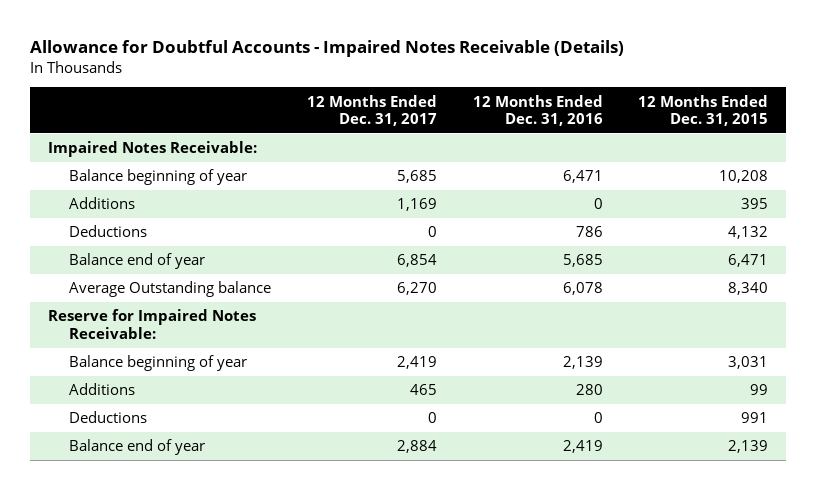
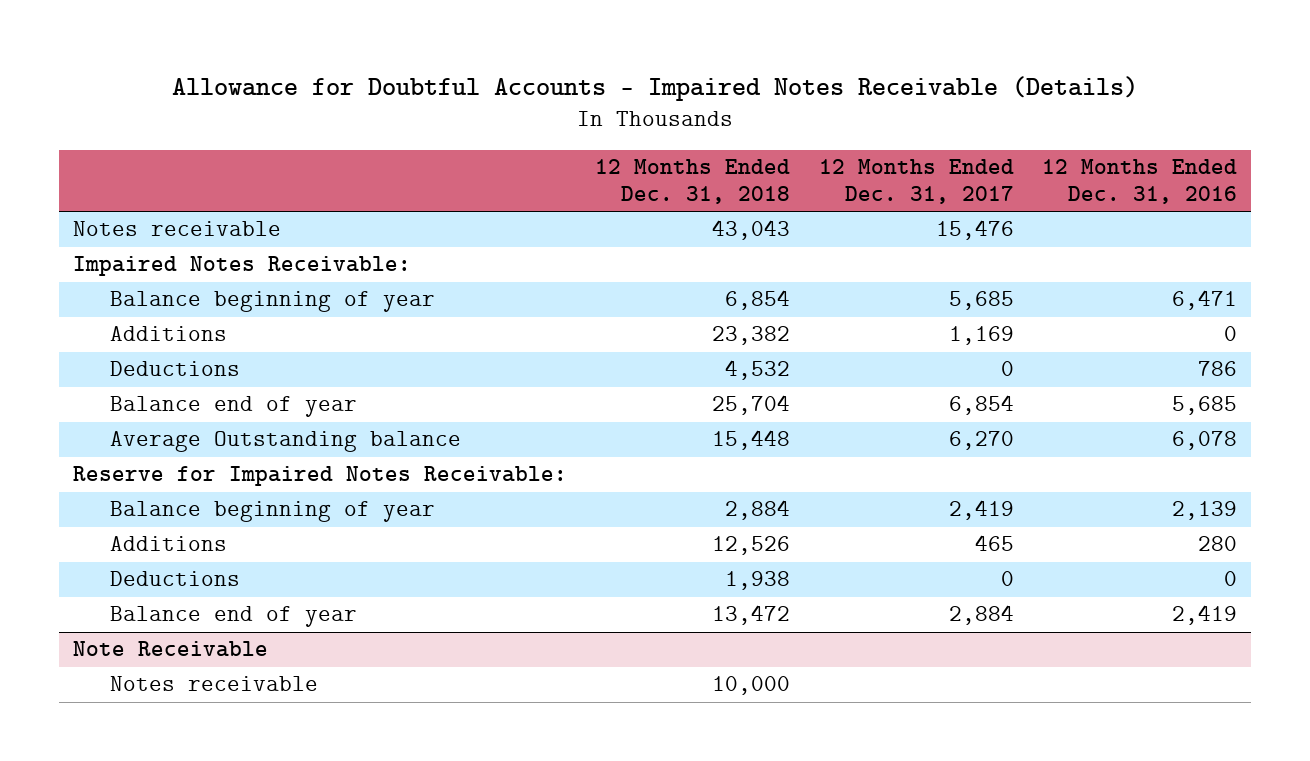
- | 12 Months Ended Dec. 31, 2017 | 12 Months Ended Dec. 31, 2016 | 12 Months Ended Dec. 31, 2015
+ | 12 Months Ended Dec. 31, 2018 | 12 Months Ended Dec. 31, 2017 | 12 Months Ended Dec. 31, 2016
+ Notes receivable | 43,043 | 15,476 |
+ Note Receivable
+ Notes receivable | 10,000 | |

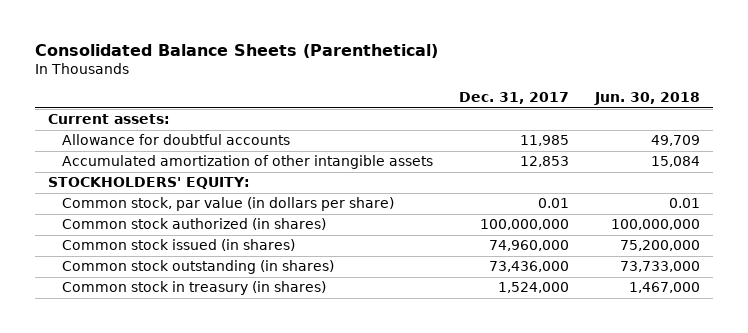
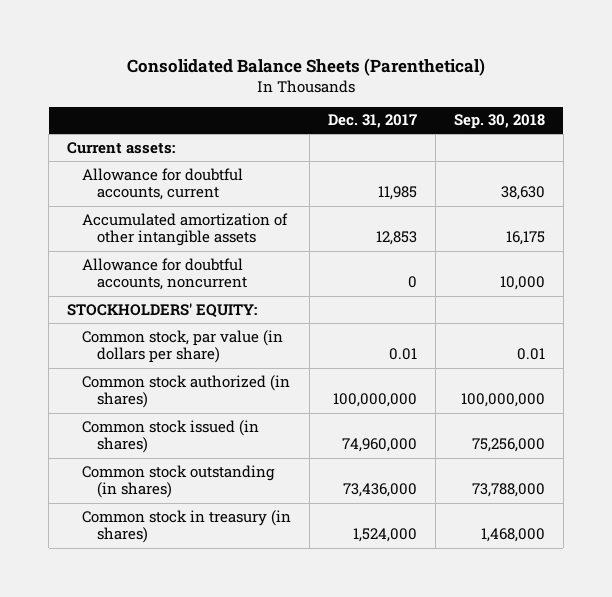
- | Dec. 31, 2017 | Jun. 30, 2018
+ | Dec. 31, 2017 | Sep. 30, 2018
- Allowance for doubtful accounts | 11,985 | 49,709
+ Allowance for doubtful accounts, current | 11,985 | 38,630
+ Allowance for doubtful accounts, noncurrent | 0 | 10,000

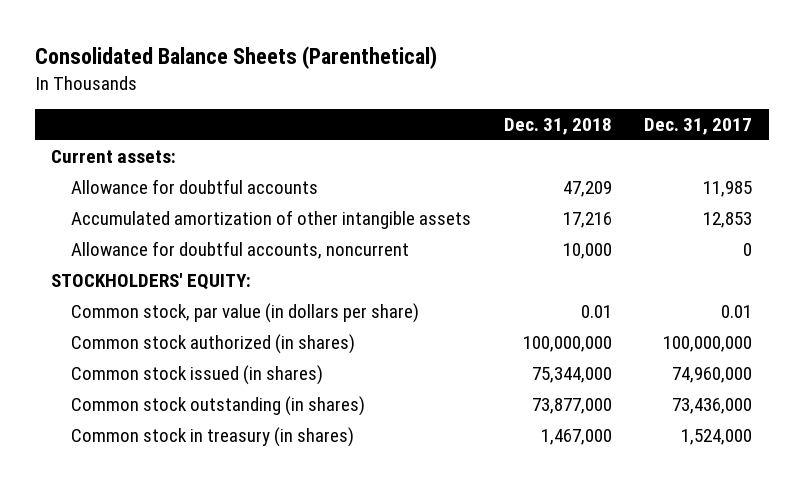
- | Dec. 31, 2017 | Sep. 30, 2018
+ | Dec. 31, 2018 | Dec. 31, 2017
- Allowance for doubtful accounts, current | 11,985 | 38,630
+ Allowance for doubtful accounts | 47,209 | 11,985

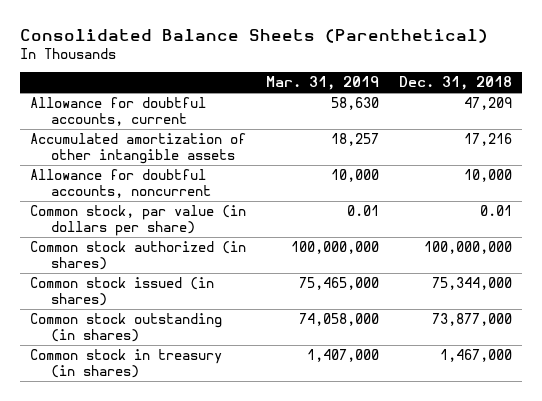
- | Dec. 31, 2018 | Dec. 31, 2017
+ | Mar. 31, 2019 | Dec. 31, 2018
- Current assets:
- Allowance for doubtful accounts | 47,209 | 11,985
+ Allowance for doubtful accounts, current | 58,630 | 47,209
- STOCKHOLDERS' EQUITY:

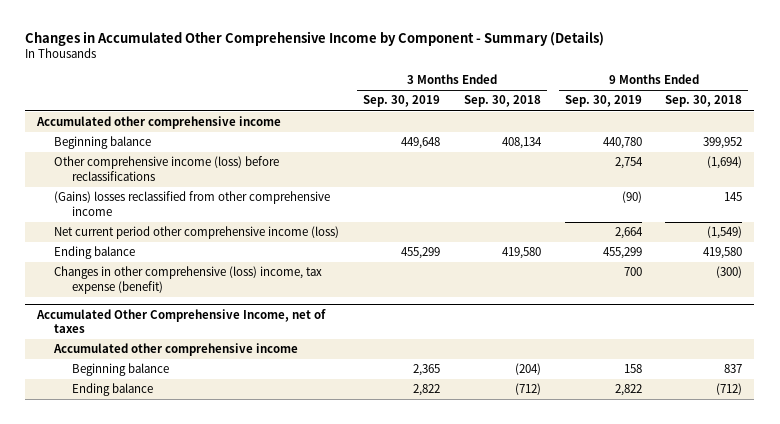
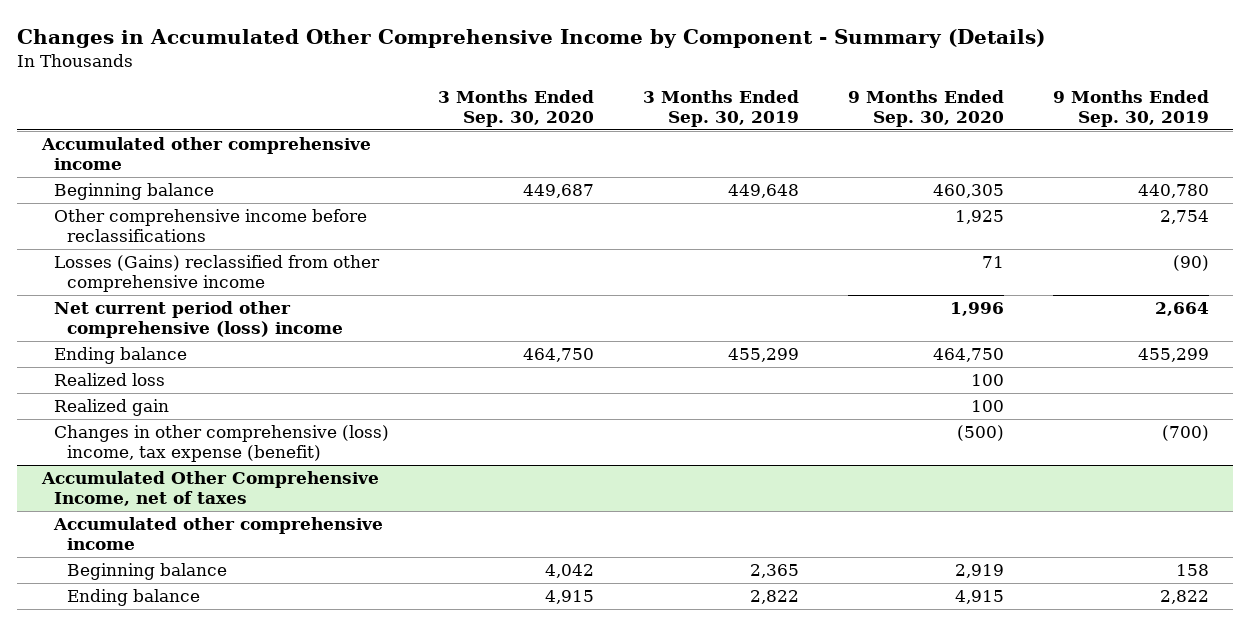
- | 3 Months Ended Sep. 30, 2019 | 3 Months Ended Sep. 30, 2018 | 9 Months Ended Sep. 30, 2019 | 9 Months Ended Sep. 30, 2018
+ | 3 Months Ended Sep. 30, 2020 | 3 Months Ended Sep. 30, 2019 | 9 Months Ended Sep. 30, 2020 | 9 Months Ended Sep. 30, 2019
- Other comprehensive income (loss) before reclassifications | | | 2,754 | (1,694)
- (Gains) losses reclassified from other comprehensive income | | | (90) | 145
- Net current period other comprehensive income (loss) | | | 2,664 | (1,549)
+ Other comprehensive income before reclassifications | | | 1,925 | 2,754
+ Losses (Gains) reclassified from other comprehensive income | | | 71 | (90)
+ Net current period other comprehensive (loss) income | | | 1,996 | 2,664
- Changes in other comprehensive (loss) income, tax expense (benefit) | | | 700 | (300)
+ Realized loss | | | 100 |
+ Realized gain | | | 100 |
+ Changes in other comprehensive (loss) income, tax expense (benefit) | | | (500) | (700)

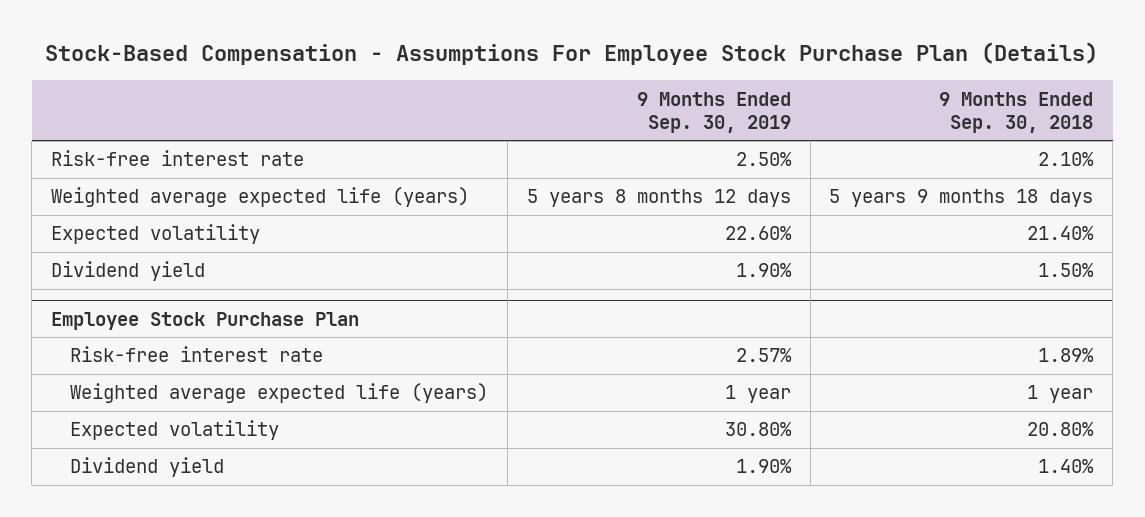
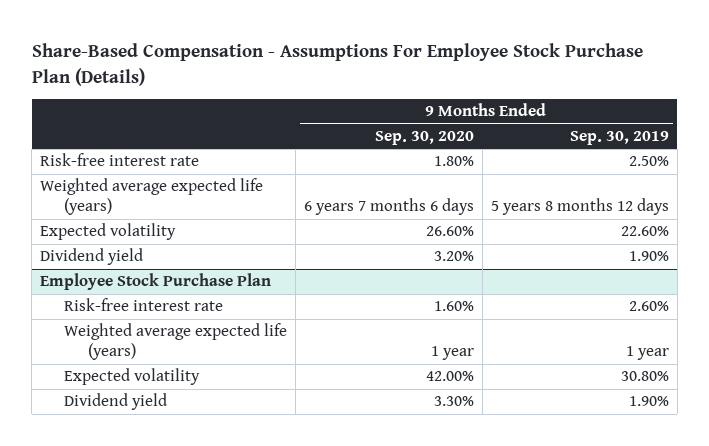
- Stock-Based Compensation - Assumptions For Employee Stock Purchase Plan (Details)
+ Share-Based Compensation - Assumptions For Employee Stock Purchase Plan (Details)
- | 9 Months Ended Sep. 30, 2019 | 9 Months Ended Sep. 30, 2018
+ | 9 Months Ended Sep. 30, 2020 | 9 Months Ended Sep. 30, 2019
@ Employee Stock Purchase Plan
- Risk-free interest rate | 2.57% | 1.89%
+ Risk-free interest rate | 1.60% | 2.60%

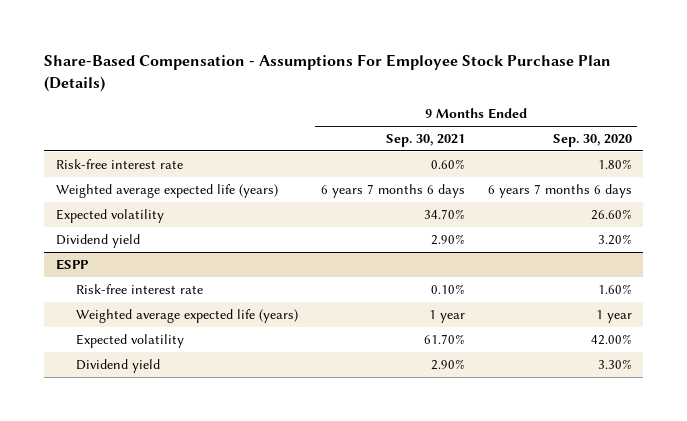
- | 9 Months Ended Sep. 30, 2020 | 9 Months Ended Sep. 30, 2019
+ | 9 Months Ended Sep. 30, 2021 | 9 Months Ended Sep. 30, 2020
- Employee Stock Purchase Plan
+ ESPP

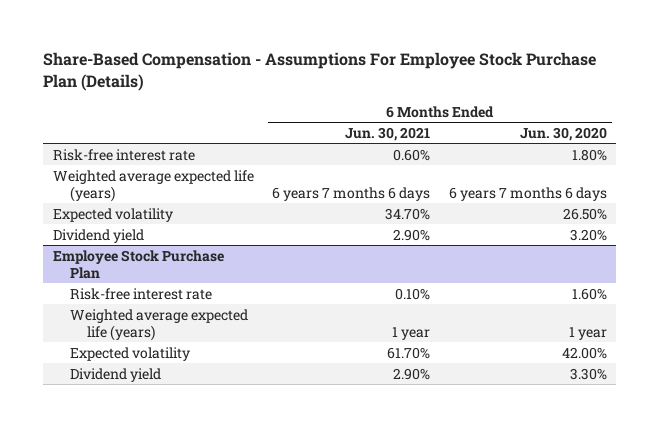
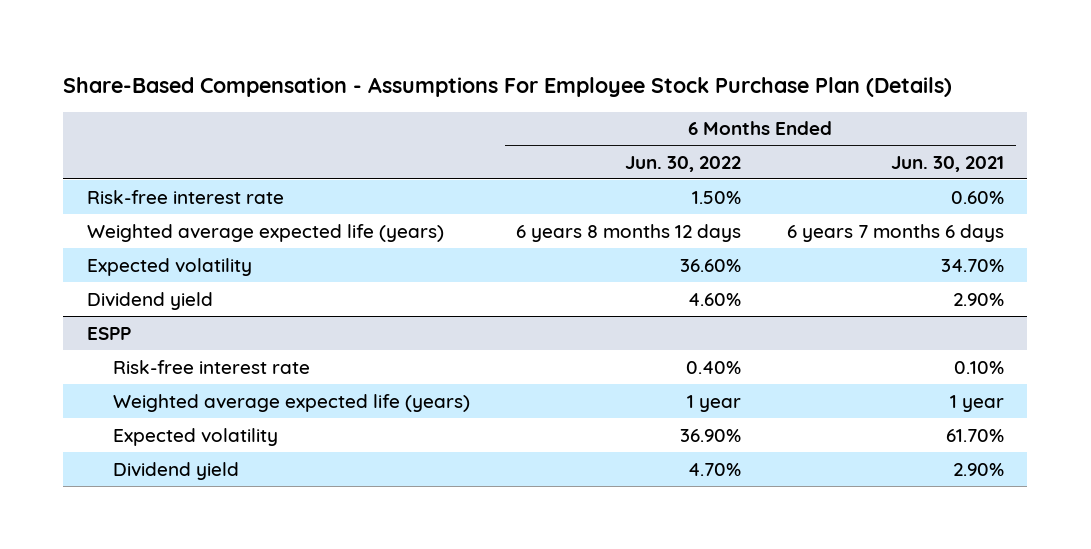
- | 6 Months Ended Jun. 30, 2021 | 6 Months Ended Jun. 30, 2020
+ | 6 Months Ended Jun. 30, 2022 | 6 Months Ended Jun. 30, 2021
- Employee Stock Purchase Plan
+ ESPP

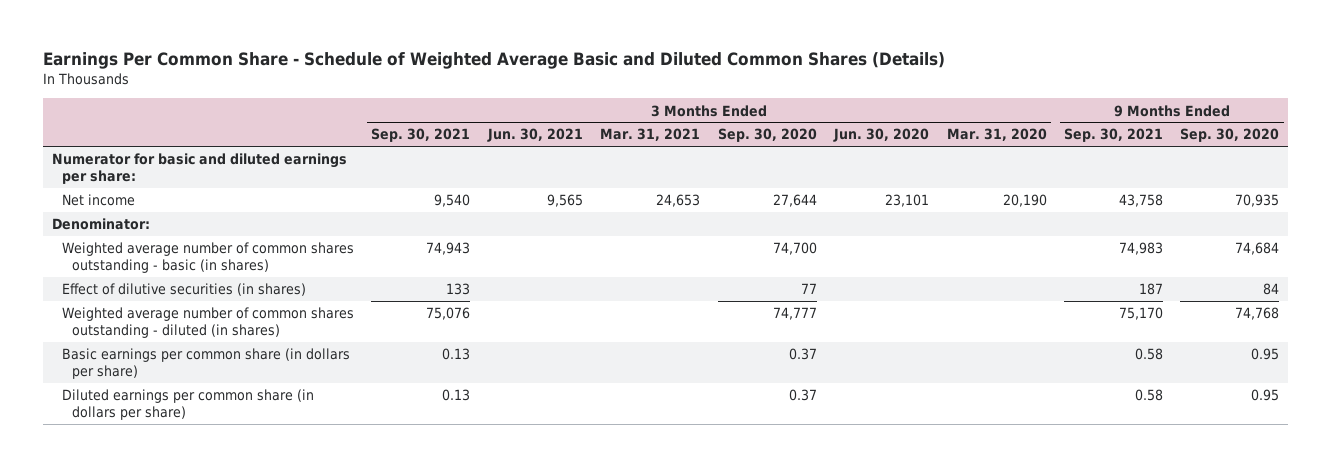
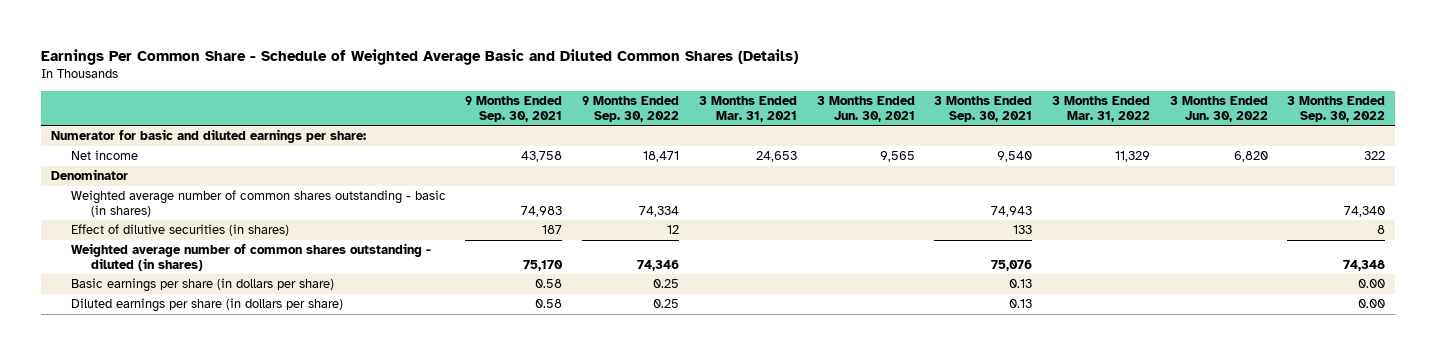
- | 3 Months Ended Sep. 30, 2021 | 3 Months Ended Jun. 30, 2021 | 3 Months Ended Mar. 31, 2021 | 3 Months Ended Sep. 30, 2020 | 3 Months Ended Jun. 30, 2020 | 3 Months Ended Mar. 31, 2020 | 9 Months Ended Sep. 30, 2021 | 9 Months Ended Sep. 30, 2020
+ | 9 Months Ended Sep. 30, 2021 | 9 Months Ended Sep. 30, 2022 | 3 Months Ended Mar. 31, 2021 | 3 Months Ended Jun. 30, 2021 | 3 Months Ended Sep. 30, 2021 | 3 Months Ended Mar. 31, 2022 | 3 Months Ended Jun. 30, 2022 | 3 Months Ended Sep. 30, 2022
- Denominator:
+ Denominator
- Basic earnings per common share (in dollars per share) | 0.13 | | | 0.37 | | | 0.58 | 0.95
- Diluted earnings per common share (in dollars per share) | 0.13 | | | 0.37 | | | 0.58 | 0.95
+ Basic earnings per share (in dollars per share) | 0.58 | 0.25 | | | 0.13 | | | 0.00
+ Diluted earnings per share (in dollars per share) | 0.58 | 0.25 | | | 0.13 | | | 0.00

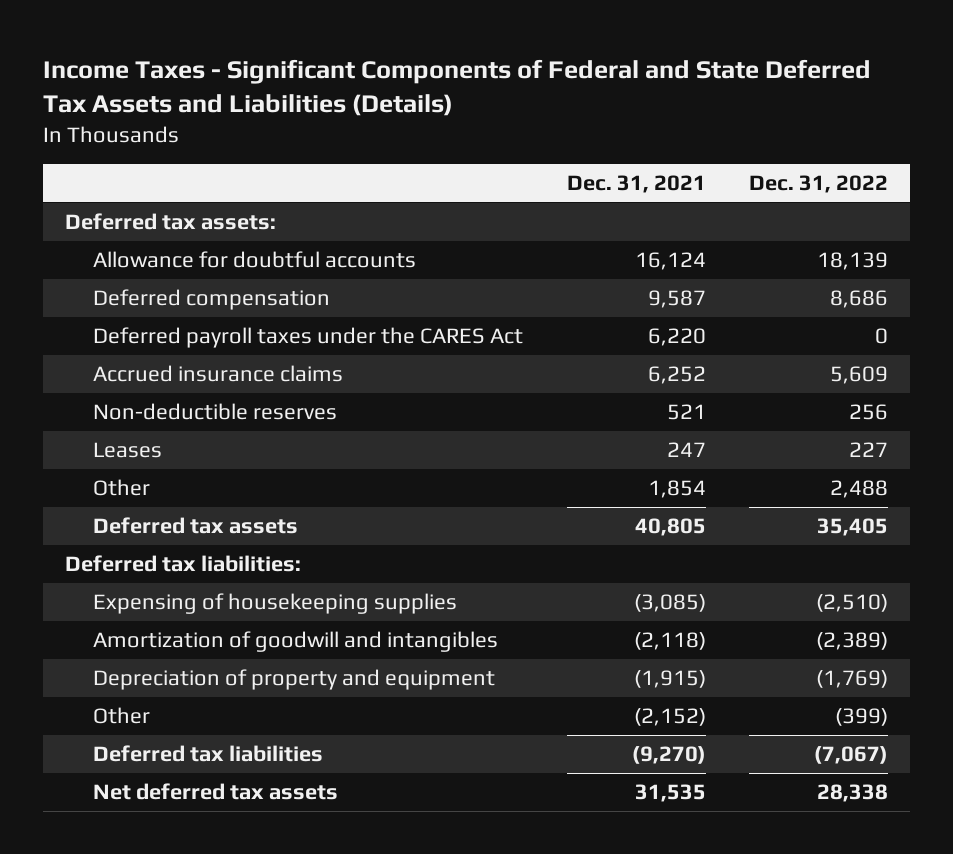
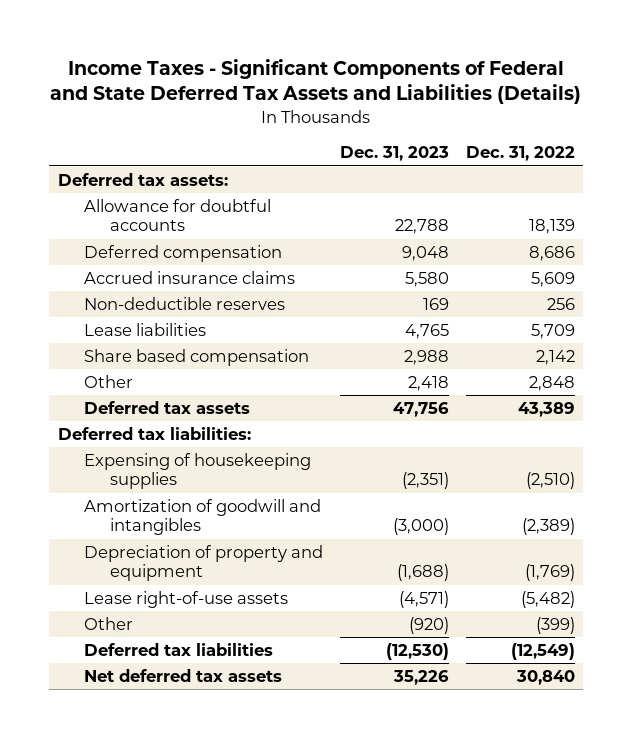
- | Dec. 31, 2021 | Dec. 31, 2022
+ | Dec. 31, 2023 | Dec. 31, 2022
- Deferred payroll taxes under the CARES Act | 6,220 | 0
- Leases | 247 | 227
- Other | 1,854 | 2,488
- Deferred tax assets | 40,805 | 35,405
+ Lease liabilities | 4,765 | 5,709
+ Share based compensation | 2,988 | 2,142
+ Other | 2,418 | 2,848
+ Deferred tax assets | 47,756 | 43,389
+ Lease right-of-use assets | (4,571) | (5,482)
- Deferred tax liabilities | (9,270) | (7,067)
- Net deferred tax assets | 31,535 | 28,338
+ Deferred tax liabilities | (12,530) | (12,549)
+ Net deferred tax assets | 35,226 | 30,840

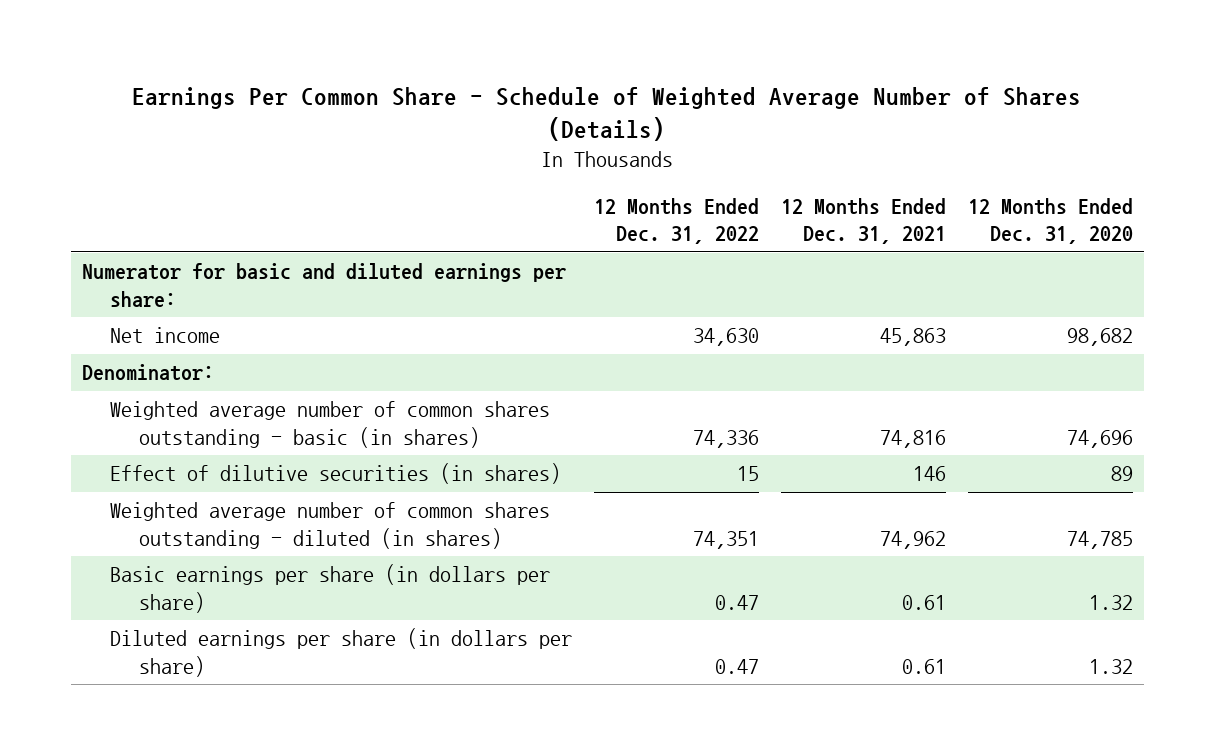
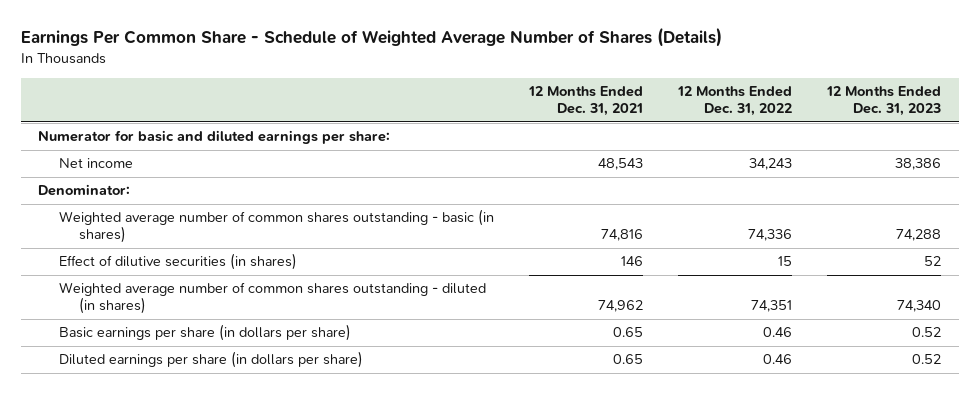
- | 12 Months Ended Dec. 31, 2022 | 12 Months Ended Dec. 31, 2021 | 12 Months Ended Dec. 31, 2020
+ | 12 Months Ended Dec. 31, 2021 | 12 Months Ended Dec. 31, 2022 | 12 Months Ended Dec. 31, 2023
- Net income | 34,630 | 45,863 | 98,682
+ Net income | 48,543 | 34,243 | 38,386
- Basic earnings per share (in dollars per share) | 0.47 | 0.61 | 1.32
- Diluted earnings per share (in dollars per share) | 0.47 | 0.61 | 1.32
+ Basic earnings per share (in dollars per share) | 0.65 | 0.46 | 0.52
+ Diluted earnings per share (in dollars per share) | 0.65 | 0.46 | 0.52

